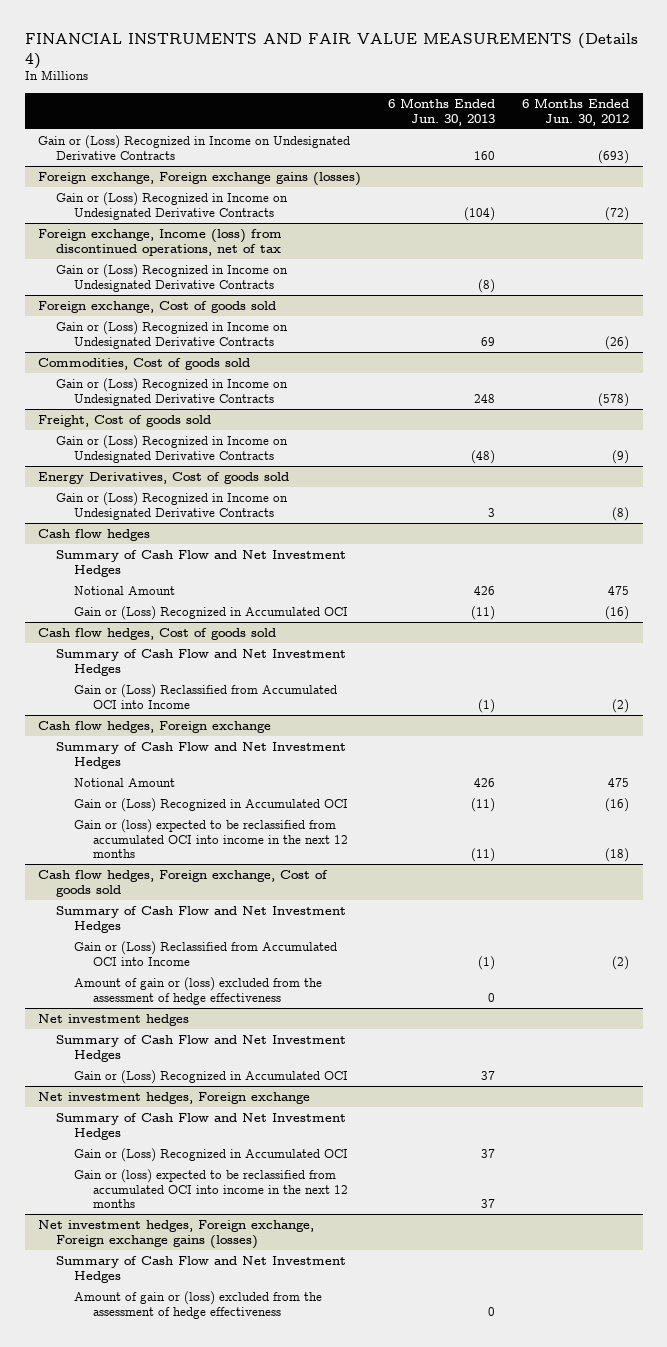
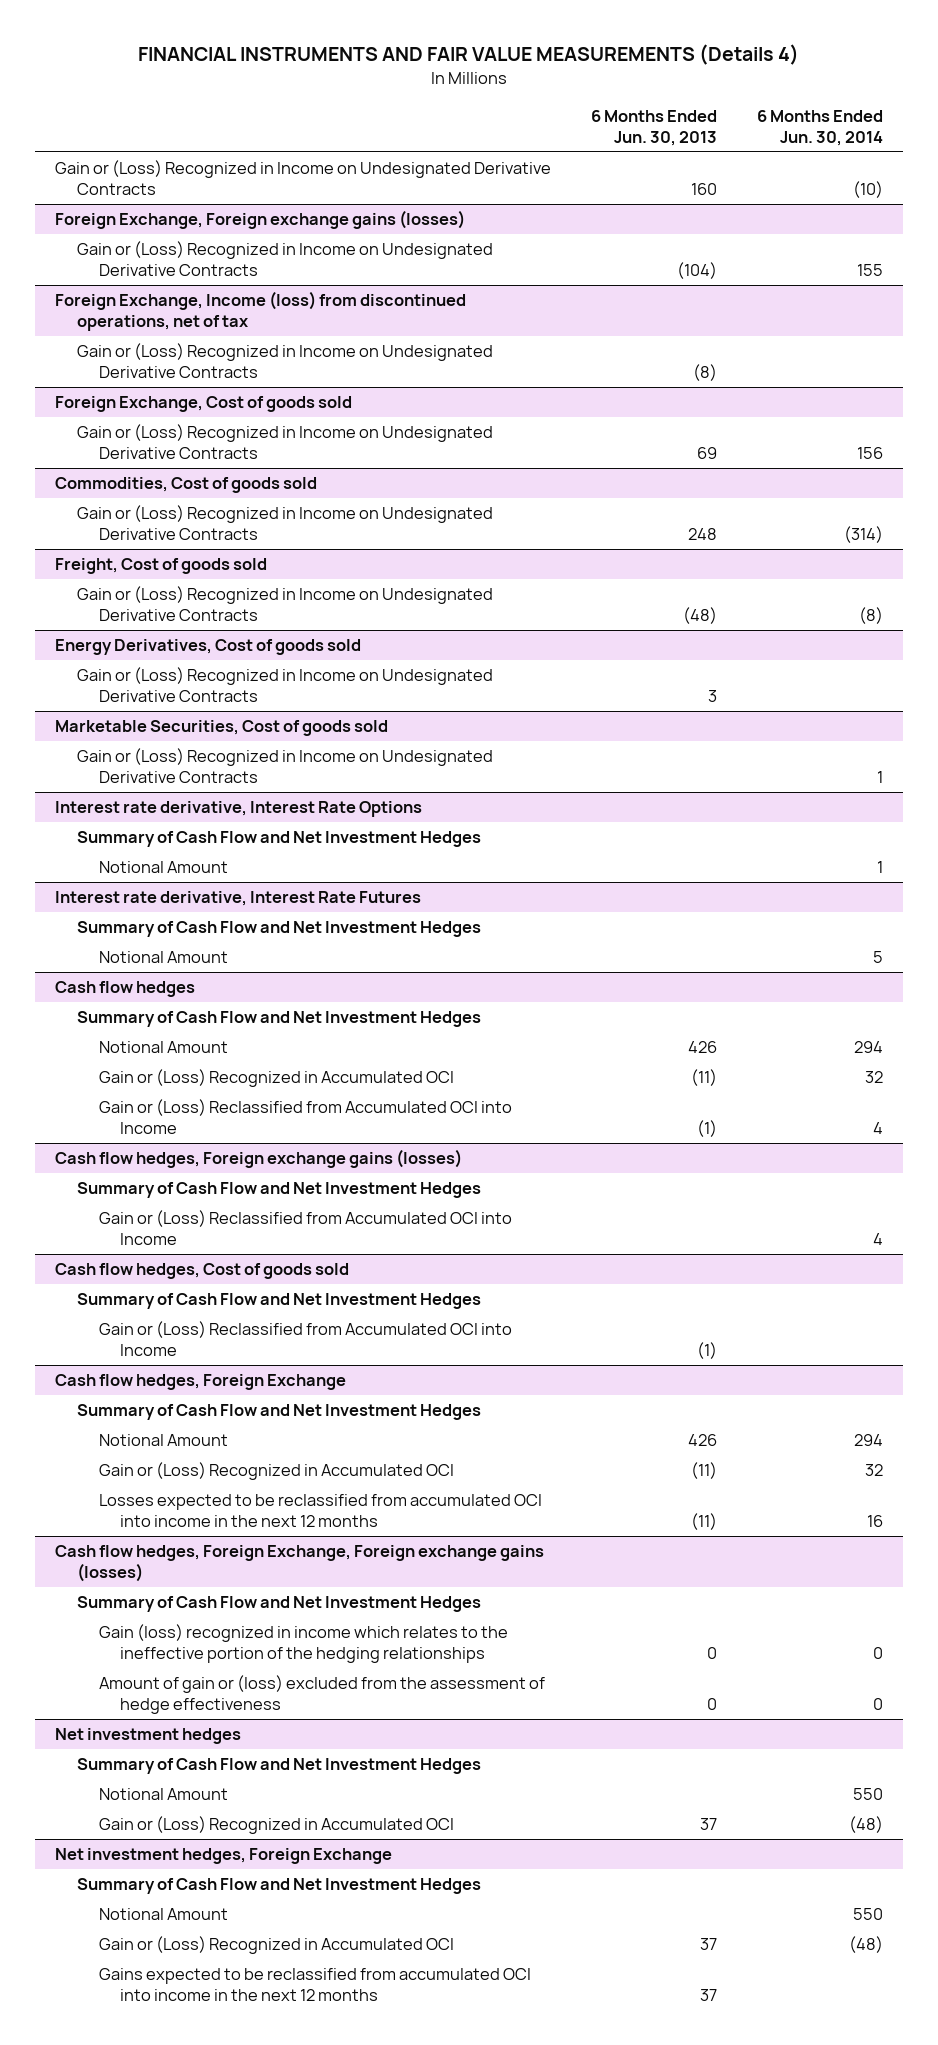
- | 6 Months Ended Jun. 30, 2013 | 6 Months Ended Jun. 30, 2012
+ | 6 Months Ended Jun. 30, 2013 | 6 Months Ended Jun. 30, 2014
- Foreign exchange, Foreign exchange gains (losses)
+ Foreign Exchange, Foreign exchange gains (losses)
- Foreign exchange, Income (loss) from discontinued operations, net of tax
+ Foreign Exchange, Income (loss) from discontinued operations, net of tax
- Foreign exchange, Cost of goods sold
+ Foreign Exchange, Cost of goods sold
+ Marketable Securities, Cost of goods sold
+ Gain or (Loss) Recognized in Income on Undesignated Derivative Contracts | | 1
+ Interest rate derivative, Interest Rate Options
+ Summary of Cash Flow and Net Investment Hedges
+ Notional Amount | | 1
+ Interest rate derivative, Interest Rate Futures
+ Summary of Cash Flow and Net Investment Hedges
+ Notional Amount | | 5
@ Cash flow hedges
+ Gain or (Loss) Reclassified from Accumulated OCI into Income | (1) | 4
+ Cash flow hedges, Foreign exchange gains (losses)
+ Summary of Cash Flow and Net Investment Hedges
+ Gain or (Loss) Reclassified from Accumulated OCI into Income | | 4
- Cash flow hedges, Foreign exchange
+ Cash flow hedges, Foreign Exchange
- Gain or (loss) expected to be reclassified from accumulated OCI into income in the next 12 months | (11) | (18)
- Cash flow hedges, Foreign exchange, Cost of goods sold
+ Losses expected to be reclassified from accumulated OCI into income in the next 12 months | (11) | 16
+ Cash flow hedges, Foreign Exchange, Foreign exchange gains (losses)
- Gain or (Loss) Reclassified from Accumulated OCI into Income | (1) | (2)
+ Gain (loss) recognized in income which relates to the ineffective portion of the hedging relationships | 0 | 0
@ Net investment hedges
+ Notional Amount | | 550
- Net investment hedges, Foreign exchange
+ Net investment hedges, Foreign Exchange
+ Notional Amount | | 550
- Gain or (loss) expected to be reclassified from accumulated OCI into income in the next 12 months | 37 |
- Net investment hedges, Foreign exchange, Foreign exchange gains (losses)
- Summary of Cash Flow and Net Investment Hedges
- Amount of gain or (loss) excluded from the assessment of hedge effectiveness | 0 |
+ Gains expected to be reclassified from accumulated OCI into income in the next 12 months | 37 |

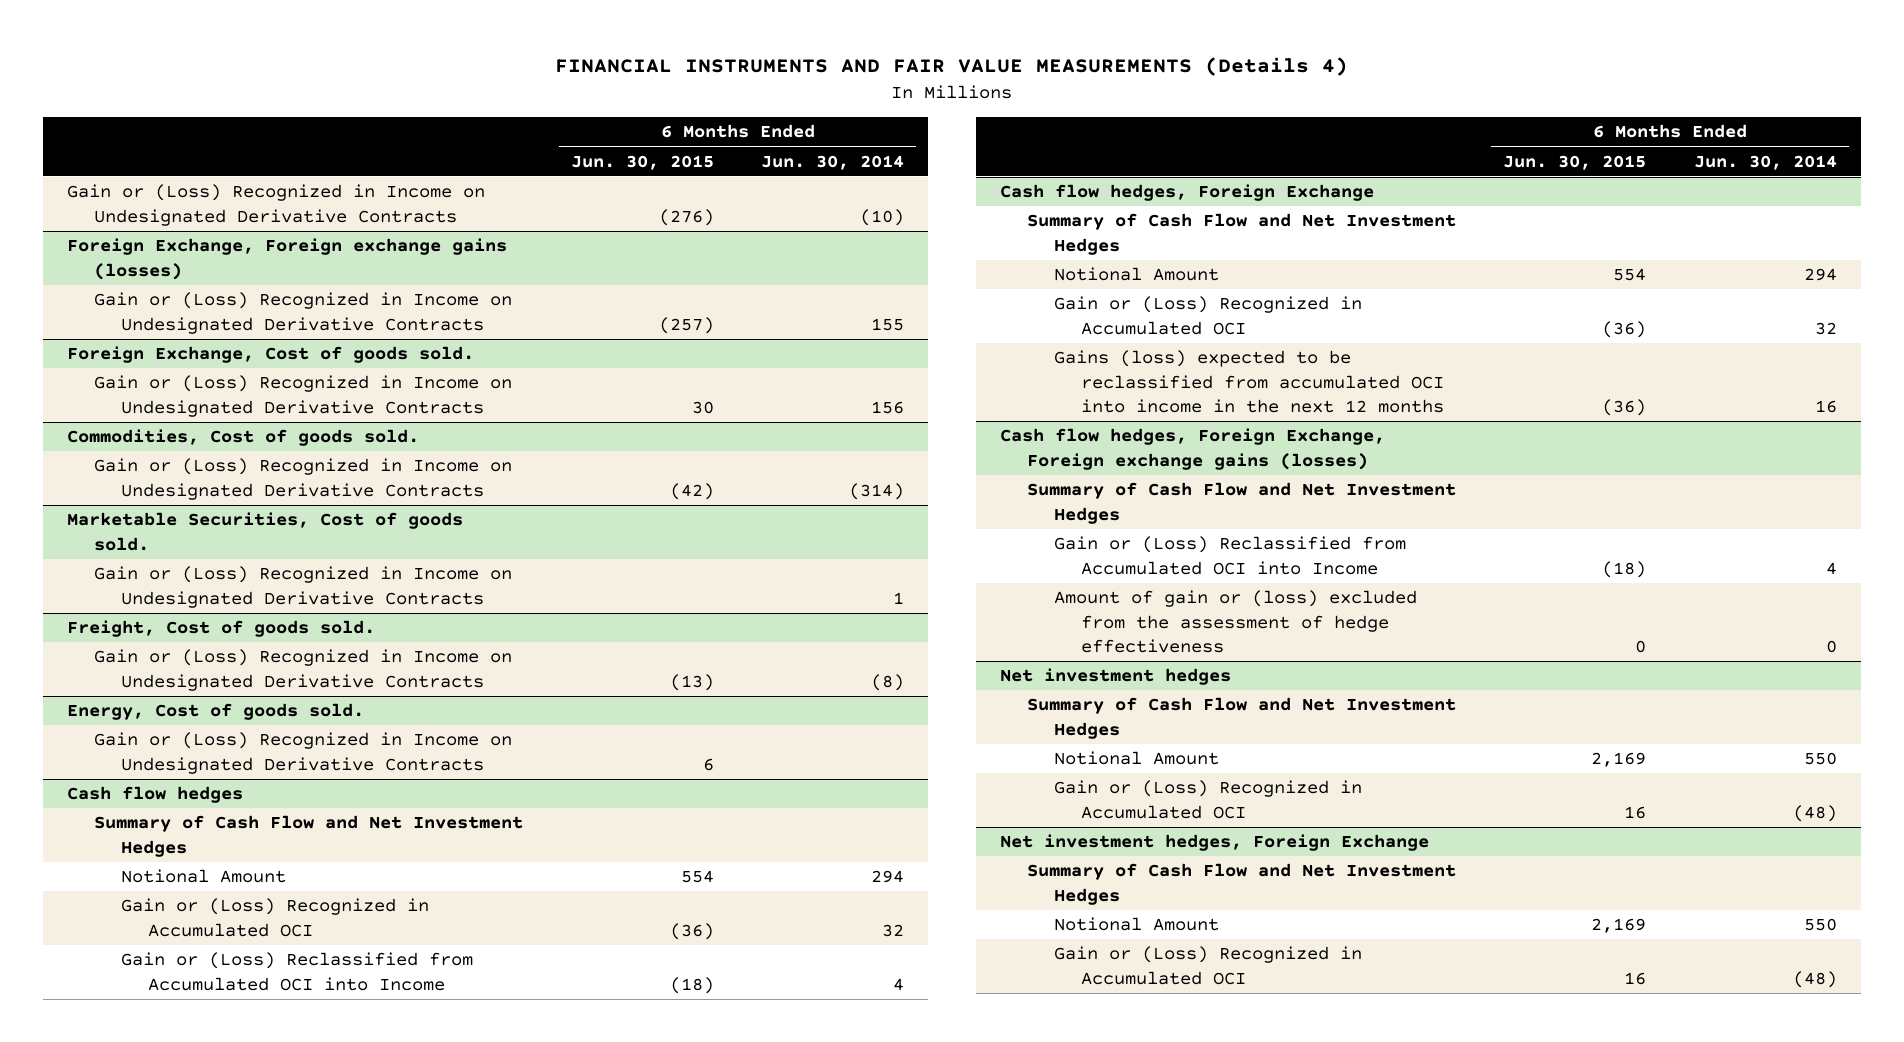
- | 6 Months Ended Jun. 30, 2013 | 6 Months Ended Jun. 30, 2014
+ | 6 Months Ended Jun. 30, 2015 | 6 Months Ended Jun. 30, 2014
- Foreign Exchange, Income (loss) from discontinued operations, net of tax
- Gain or (Loss) Recognized in Income on Undesignated Derivative Contracts | (8) |
- Foreign Exchange, Cost of goods sold
+ Foreign Exchange, Cost of goods sold.
- Commodities, Cost of goods sold
+ Commodities, Cost of goods sold.
- Freight, Cost of goods sold
+ Marketable Securities, Cost of goods sold.
+ Gain or (Loss) Recognized in Income on Undesignated Derivative Contracts | | 1
+ Freight, Cost of goods sold.
- Energy Derivatives, Cost of goods sold
+ Energy, Cost of goods sold.
- Marketable Securities, Cost of goods sold
- Gain or (Loss) Recognized in Income on Undesignated Derivative Contracts | | 1
- Interest rate derivative, Interest Rate Options
- Summary of Cash Flow and Net Investment Hedges
- Notional Amount | | 1
- Interest rate derivative, Interest Rate Futures
- Summary of Cash Flow and Net Investment Hedges
- Notional Amount | | 5
- Cash flow hedges, Foreign exchange gains (losses)
- Summary of Cash Flow and Net Investment Hedges
- Gain or (Loss) Reclassified from Accumulated OCI into Income | | 4
- Cash flow hedges, Cost of goods sold
- Summary of Cash Flow and Net Investment Hedges
- Gain or (Loss) Reclassified from Accumulated OCI into Income | (1) |
@ Cash flow hedges, Foreign Exchange
- Losses expected to be reclassified from accumulated OCI into income in the next 12 months | (11) | 16
+ Gains (loss) expected to be reclassified from accumulated OCI into income in the next 12 months | (36) | 16
@ Cash flow hedges, Foreign Exchange, Foreign exchange gains (losses)
- Gain (loss) recognized in income which relates to the ineffective portion of the hedging relationships | 0 | 0
+ Gain or (Loss) Reclassified from Accumulated OCI into Income | (18) | 4
@ Net investment hedges, Foreign Exchange
- Gains expected to be reclassified from accumulated OCI into income in the next 12 months | 37 |

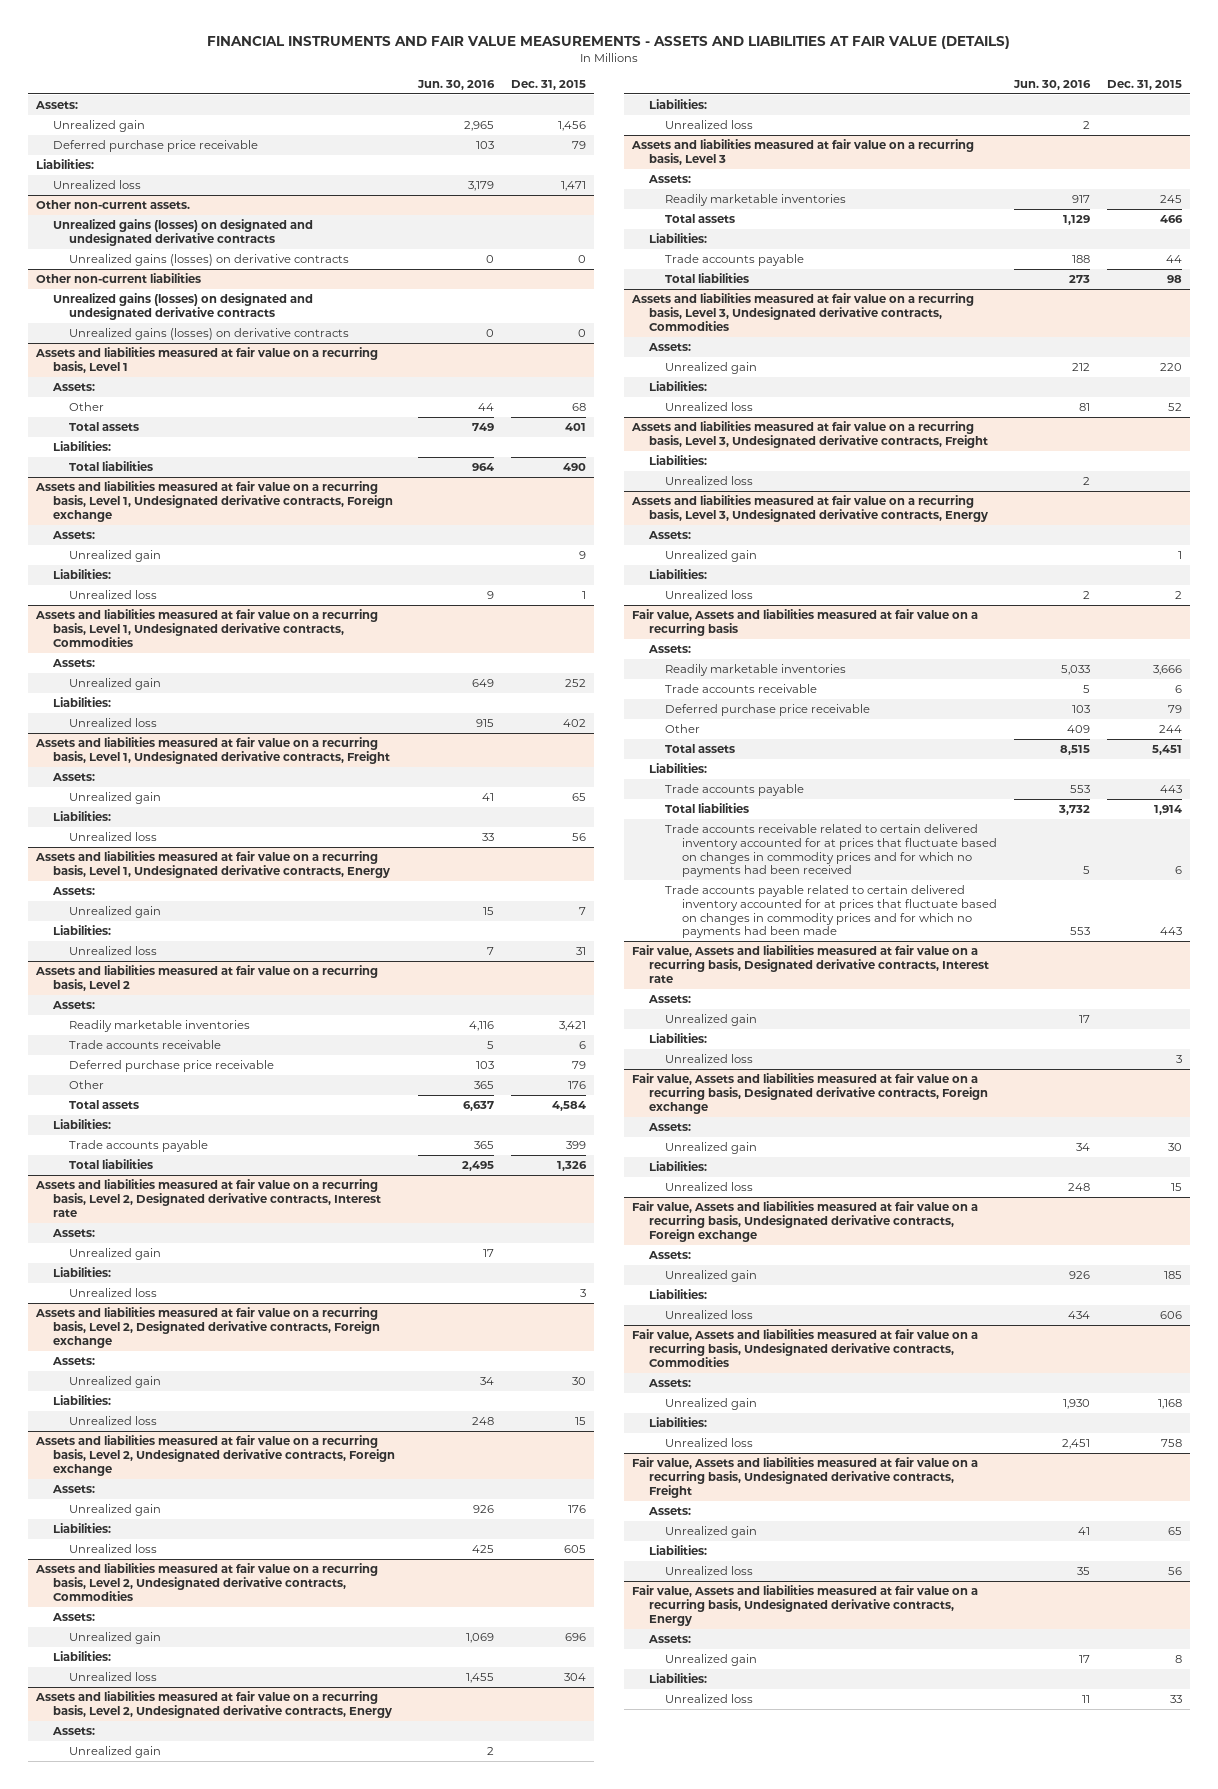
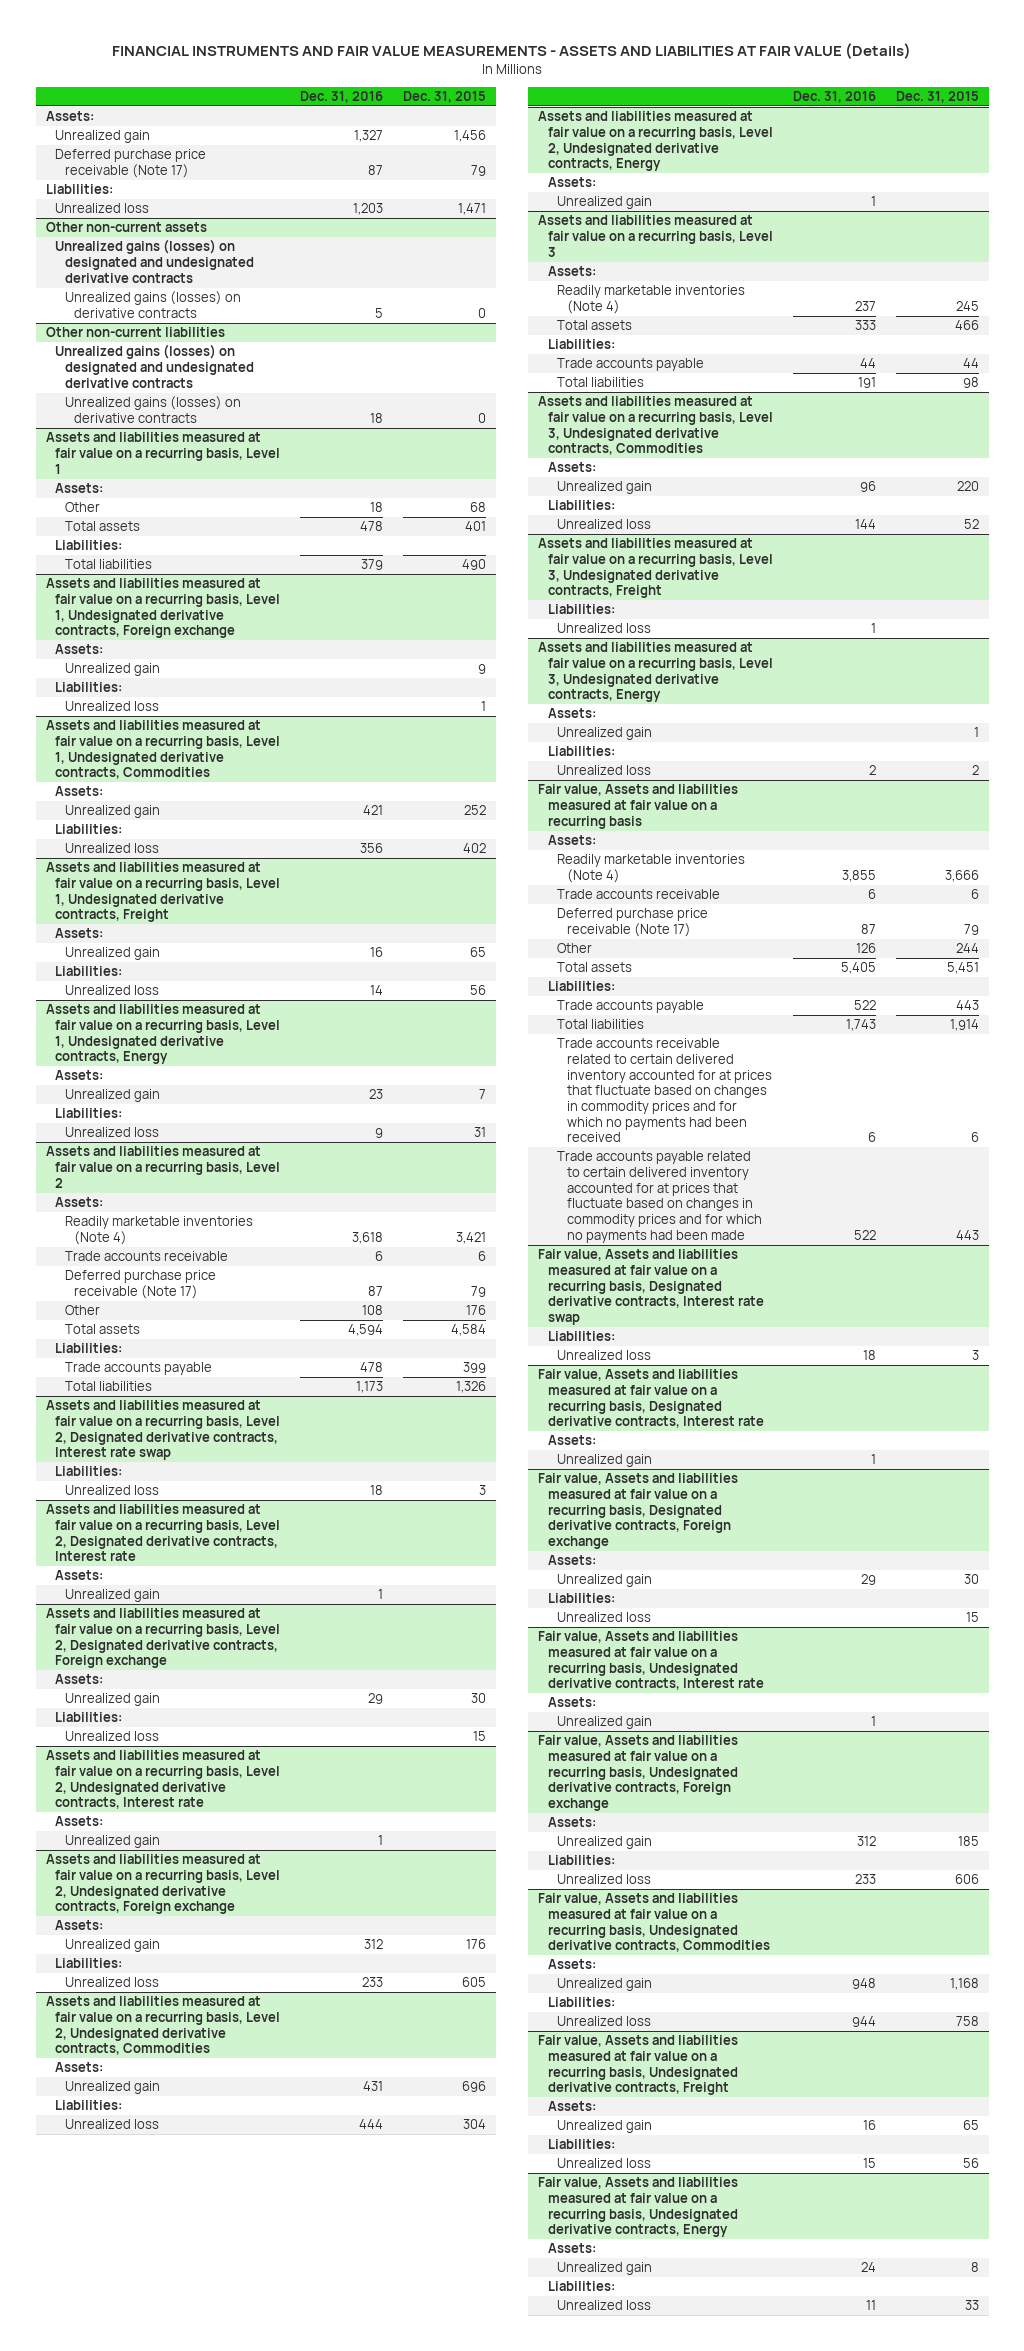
- FINANCIAL INSTRUMENTS AND FAIR VALUE MEASUREMENTS - ASSETS AND LIABILITIES AT FAIR VALUE (DETAILS)
+ FINANCIAL INSTRUMENTS AND FAIR VALUE MEASUREMENTS - ASSETS AND LIABILITIES AT FAIR VALUE (Details)
- | Jun. 30, 2016 | Dec. 31, 2015
+ | Dec. 31, 2016 | Dec. 31, 2015
- Deferred purchase price receivable | 103 | 79
+ Deferred purchase price receivable (Note 17) | 87 | 79
- Other non-current assets.
+ Other non-current assets
@ Assets and liabilities measured at fair value on a recurring basis, Level 2
- Readily marketable inventories | 4,116 | 3,421
+ Readily marketable inventories (Note 4) | 3,618 | 3,421
- Deferred purchase price receivable | 103 | 79
+ Deferred purchase price receivable (Note 17) | 87 | 79
+ Assets and liabilities measured at fair value on a recurring basis, Level 2, Designated derivative contracts, Interest rate swap
+ Liabilities:
+ Unrealized loss | 18 | 3
@ Assets and liabilities measured at fair value on a recurring basis, Level 2, Designated derivative contracts, Interest rate
- Liabilities:
- Unrealized loss | | 3
+ Assets and liabilities measured at fair value on a recurring basis, Level 2, Undesignated derivative contracts, Interest rate
+ Assets:
+ Unrealized gain | 1 |
@ Assets and liabilities measured at fair value on a recurring basis, Level 2, Undesignated derivative contracts, Energy
- Liabilities:
- Unrealized loss | 2 |
@ Assets and liabilities measured at fair value on a recurring basis, Level 3
- Readily marketable inventories | 917 | 245
+ Readily marketable inventories (Note 4) | 237 | 245
@ Fair value, Assets and liabilities measured at fair value on a recurring basis
- Readily marketable inventories | 5,033 | 3,666
+ Readily marketable inventories (Note 4) | 3,855 | 3,666
- Deferred purchase price receivable | 103 | 79
+ Deferred purchase price receivable (Note 17) | 87 | 79
+ Fair value, Assets and liabilities measured at fair value on a recurring basis, Designated derivative contracts, Interest rate swap
+ Liabilities:
+ Unrealized loss | 18 | 3
@ Fair value, Assets and liabilities measured at fair value on a recurring basis, Designated derivative contracts, Interest rate
- Liabilities:
- Unrealized loss | | 3
+ Fair value, Assets and liabilities measured at fair value on a recurring basis, Undesignated derivative contracts, Interest rate
+ Assets:
+ Unrealized gain | 1 |

